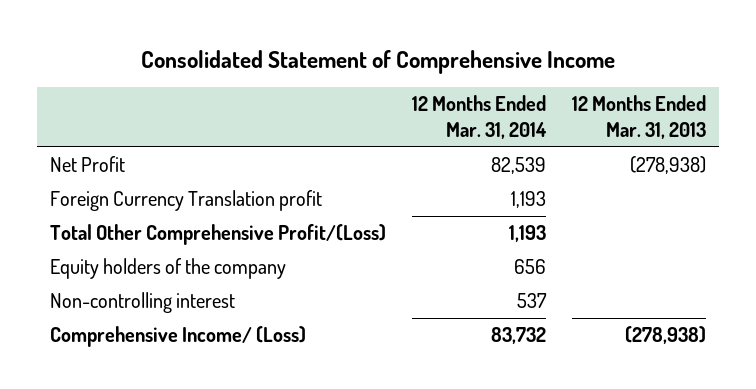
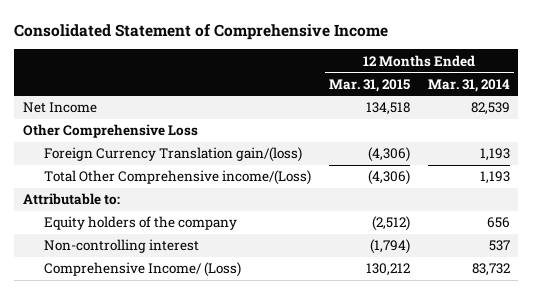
- | 12 Months Ended Mar. 31, 2014 | 12 Months Ended Mar. 31, 2013
+ | 12 Months Ended Mar. 31, 2015 | 12 Months Ended Mar. 31, 2014
- Net Profit | 82,539 | (278,938)
- Foreign Currency Translation profit | 1,193 |
- Total Other Comprehensive Profit/(Loss) | 1,193 |
+ Net Income | 134,518 | 82,539
+ Other Comprehensive Loss
+ Foreign Currency Translation gain/(loss) | (4,306) | 1,193
+ Total Other Comprehensive income/(Loss) | (4,306) | 1,193
+ Attributable to:

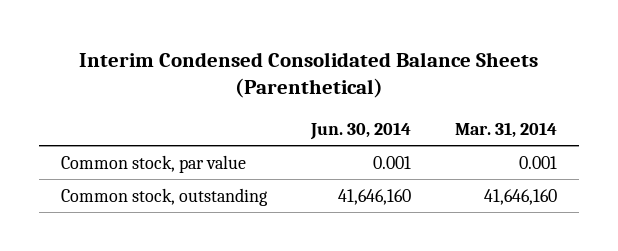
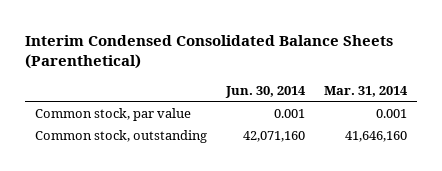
- Common stock, outstanding | 41,646,160 | 41,646,160
+ Common stock, outstanding | 42,071,160 | 41,646,160

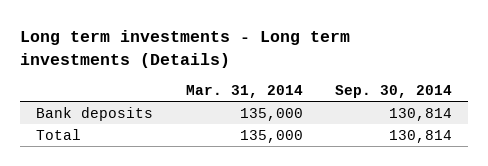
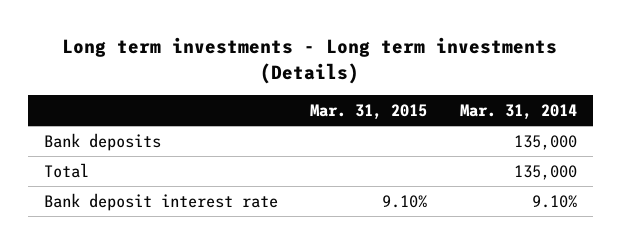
- | Mar. 31, 2014 | Sep. 30, 2014
+ | Mar. 31, 2015 | Mar. 31, 2014
+ Bank deposit interest rate | 9.10% | 9.10%

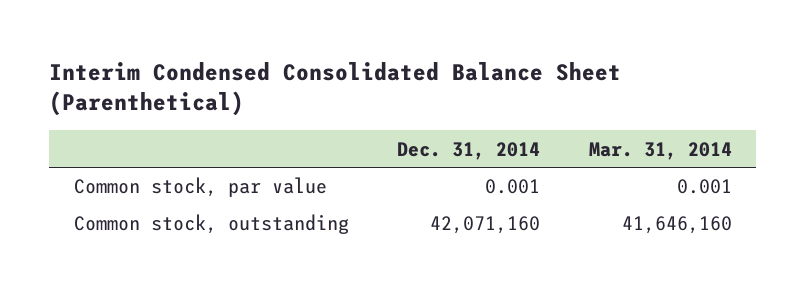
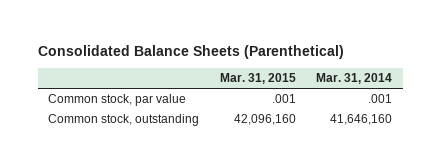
- Interim Condensed Consolidated Balance Sheet (Parenthetical)
+ Consolidated Balance Sheets (Parenthetical)
- | Dec. 31, 2014 | Mar. 31, 2014
+ | Mar. 31, 2015 | Mar. 31, 2014
- Common stock, par value | 0.001 | 0.001
+ Common stock, par value | .001 | .001

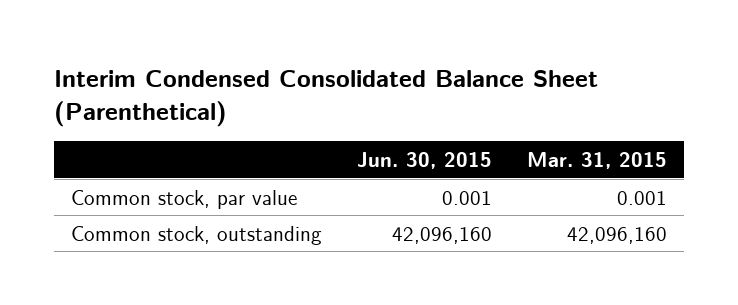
- Consolidated Balance Sheets (Parenthetical)
+ Interim Condensed Consolidated Balance Sheet (Parenthetical)
- | Mar. 31, 2015 | Mar. 31, 2014
+ | Jun. 30, 2015 | Mar. 31, 2015
- Common stock, par value | .001 | .001
+ Common stock, par value | 0.001 | 0.001

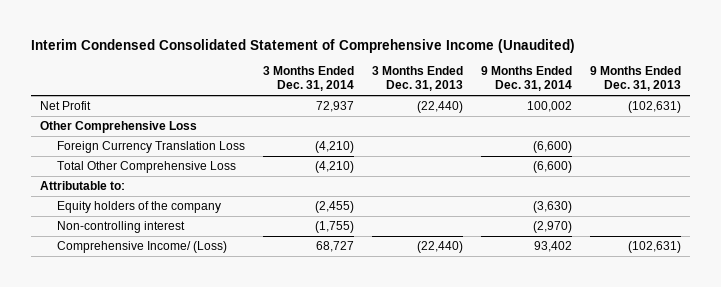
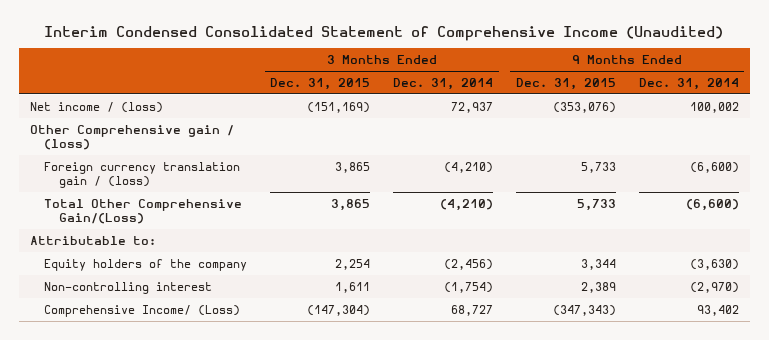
- | 3 Months Ended Dec. 31, 2014 | 3 Months Ended Dec. 31, 2013 | 9 Months Ended Dec. 31, 2014 | 9 Months Ended Dec. 31, 2013
+ | 3 Months Ended Dec. 31, 2015 | 3 Months Ended Dec. 31, 2014 | 9 Months Ended Dec. 31, 2015 | 9 Months Ended Dec. 31, 2014
- Net Profit | 72,937 | (22,440) | 100,002 | (102,631)
- Other Comprehensive Loss
- Foreign Currency Translation Loss | (4,210) | | (6,600) |
- Total Other Comprehensive Loss | (4,210) | | (6,600) |
+ Net income / (loss) | (151,169) | 72,937 | (353,076) | 100,002
+ Other Comprehensive gain / (loss)
+ Foreign currency translation gain / (loss) | 3,865 | (4,210) | 5,733 | (6,600)
+ Total Other Comprehensive Gain/(Loss) | 3,865 | (4,210) | 5,733 | (6,600)
- Equity holders of the company | (2,455) | | (3,630) |
- Non-controlling interest | (1,755) | | (2,970) |
+ Equity holders of the company | 2,254 | (2,456) | 3,344 | (3,630)
+ Non-controlling interest | 1,611 | (1,754) | 2,389 | (2,970)

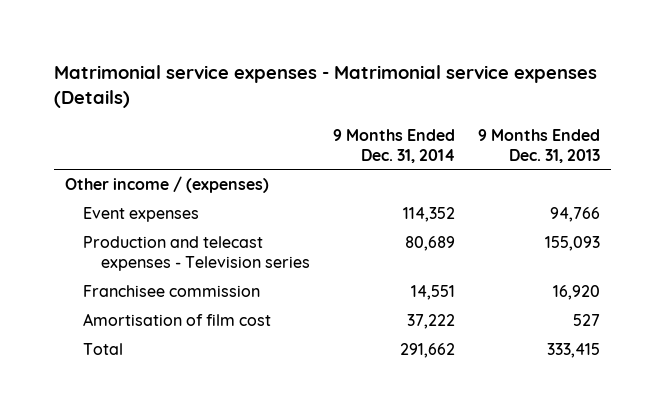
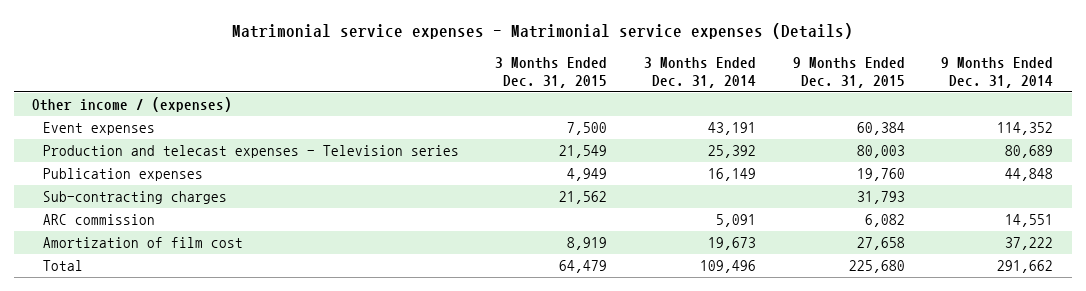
- | 9 Months Ended Dec. 31, 2014 | 9 Months Ended Dec. 31, 2013
+ | 3 Months Ended Dec. 31, 2015 | 3 Months Ended Dec. 31, 2014 | 9 Months Ended Dec. 31, 2015 | 9 Months Ended Dec. 31, 2014
- Franchisee commission | 14,551 | 16,920
- Amortisation of film cost | 37,222 | 527
+ Publication expenses | 4,949 | 16,149 | 19,760 | 44,848
+ Sub-contracting charges | 21,562 | | 31,793 |
+ ARC commission | | 5,091 | 6,082 | 14,551
+ Amortization of film cost | 8,919 | 19,673 | 27,658 | 37,222

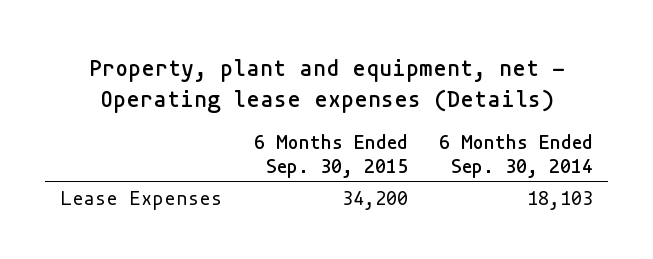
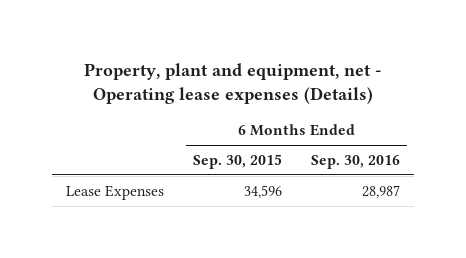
- | 6 Months Ended Sep. 30, 2015 | 6 Months Ended Sep. 30, 2014
+ | 6 Months Ended Sep. 30, 2015 | 6 Months Ended Sep. 30, 2016
- Lease Expenses | 34,200 | 18,103
+ Lease Expenses | 34,596 | 28,987

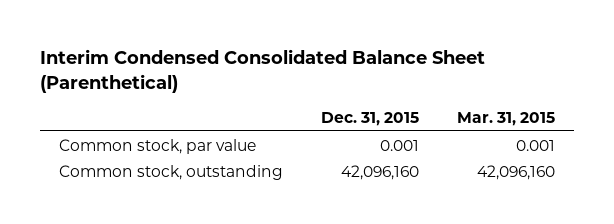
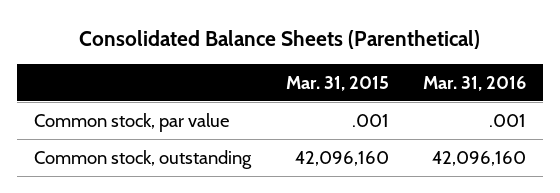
- Interim Condensed Consolidated Balance Sheet (Parenthetical)
+ Consolidated Balance Sheets (Parenthetical)
- | Dec. 31, 2015 | Mar. 31, 2015
+ | Mar. 31, 2015 | Mar. 31, 2016
- Common stock, par value | 0.001 | 0.001
+ Common stock, par value | .001 | .001

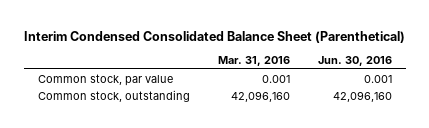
- Consolidated Balance Sheets (Parenthetical)
+ Interim Condensed Consolidated Balance Sheet (Parenthetical)
- | Mar. 31, 2015 | Mar. 31, 2016
+ | Mar. 31, 2016 | Jun. 30, 2016
- Common stock, par value | .001 | .001
+ Common stock, par value | 0.001 | 0.001

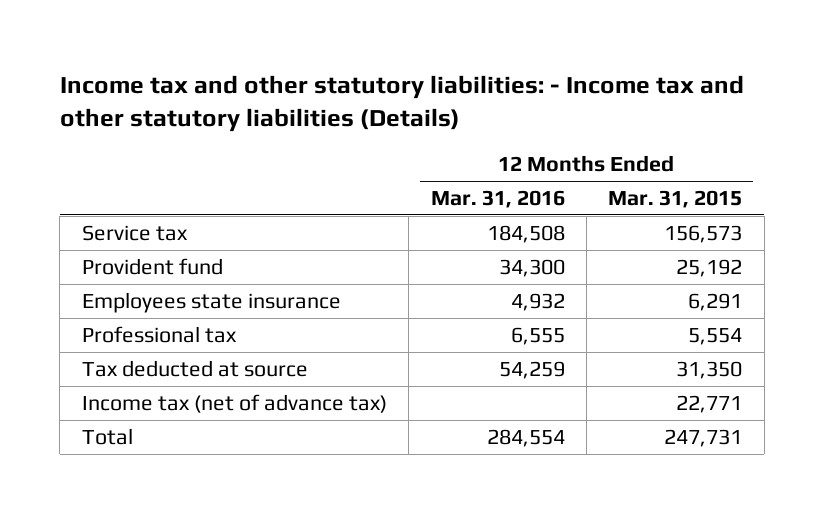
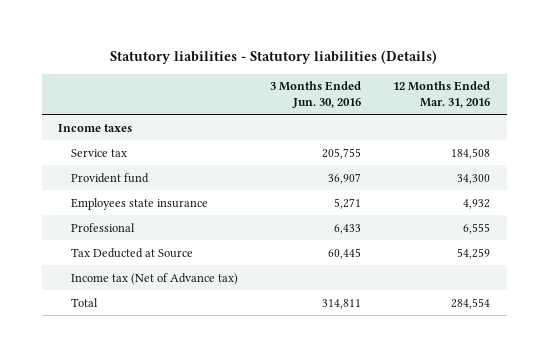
- Income tax and other statutory liabilities: - Income tax and other statutory liabilities (Details)
+ Statutory liabilities - Statutory liabilities (Details)
- | 12 Months Ended Mar. 31, 2016 | 12 Months Ended Mar. 31, 2015
+ | 3 Months Ended Jun. 30, 2016 | 12 Months Ended Mar. 31, 2016
+ Income taxes
- Professional tax | 6,555 | 5,554
- Tax deducted at source | 54,259 | 31,350
- Income tax (net of advance tax) | | 22,771
+ Professional | 6,433 | 6,555
+ Tax Deducted at Source | 60,445 | 54,259
+ Income tax (Net of Advance tax)

